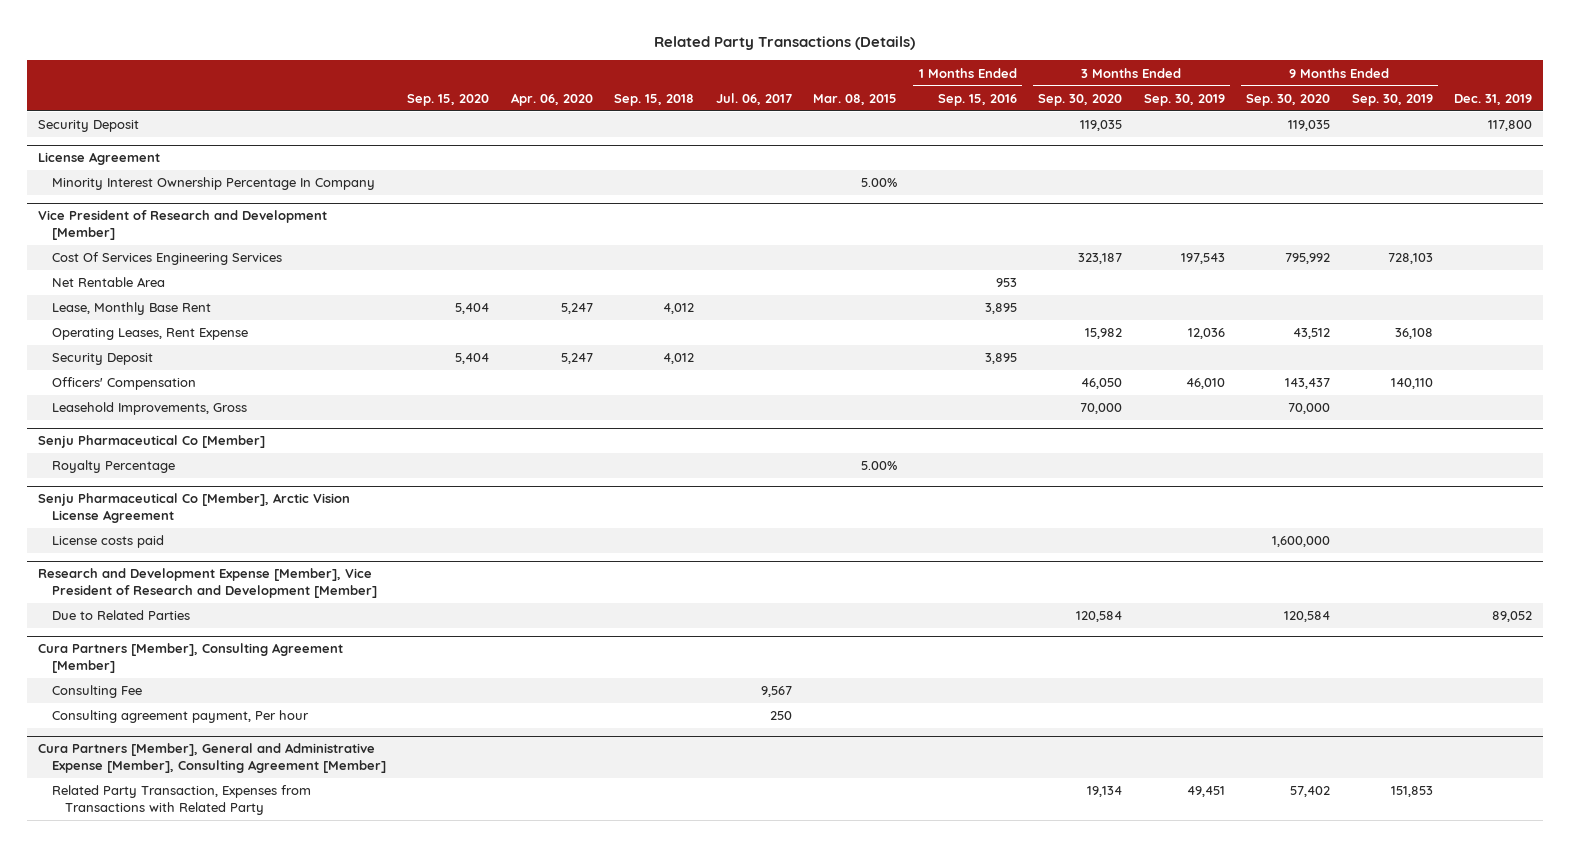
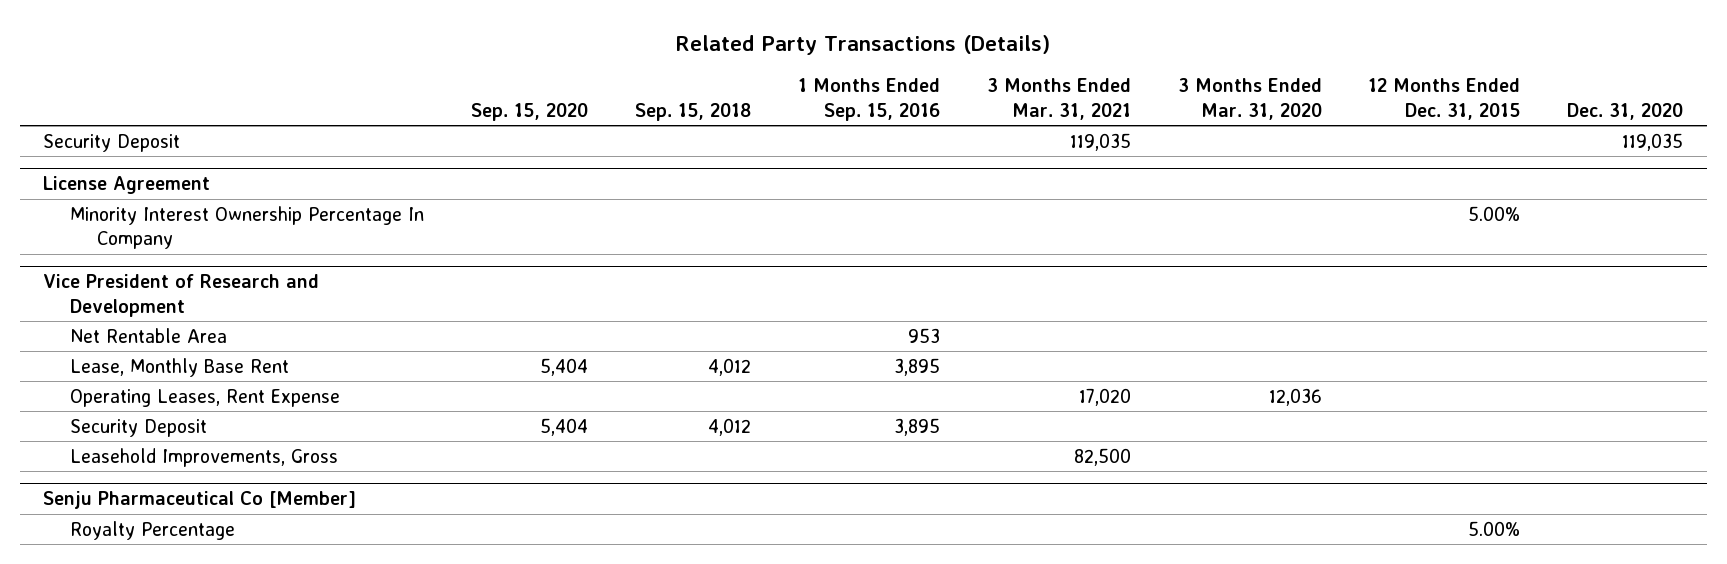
- | Sep. 15, 2020 | Apr. 06, 2020 | Sep. 15, 2018 | Jul. 06, 2017 | Mar. 08, 2015 | 1 Months Ended Sep. 15, 2016 | 3 Months Ended Sep. 30, 2020 | 3 Months Ended Sep. 30, 2019 | 9 Months Ended Sep. 30, 2020 | 9 Months Ended Sep. 30, 2019 | Dec. 31, 2019
+ | Sep. 15, 2020 | Sep. 15, 2018 | 1 Months Ended Sep. 15, 2016 | 3 Months Ended Mar. 31, 2021 | 3 Months Ended Mar. 31, 2020 | 12 Months Ended Dec. 31, 2015 | Dec. 31, 2020
- Vice President of Research and Development [Member]
- Cost Of Services Engineering Services | | | | | | | 323,187 | 197,543 | 795,992 | 728,103 |
+ Vice President of Research and Development
- Officers' Compensation | | | | | | | 46,050 | 46,010 | 143,437 | 140,110 |
- Senju Pharmaceutical Co [Member], Arctic Vision License Agreement
- License costs paid | | | | | | | | | 1,600,000 | |
- Research and Development Expense [Member], Vice President of Research and Development [Member]
- Due to Related Parties | | | | | | | 120,584 | | 120,584 | | 89,052
- Cura Partners [Member], Consulting Agreement [Member]
- Consulting Fee | | | | 9,567 | | | | | | |
- Consulting agreement payment, Per hour | | | | 250 | | | | | | |
- Cura Partners [Member], General and Administrative Expense [Member], Consulting Agreement [Member]
- Related Party Transaction, Expenses from Transactions with Related Party | | | | | | | 19,134 | 49,451 | 57,402 | 151,853 |

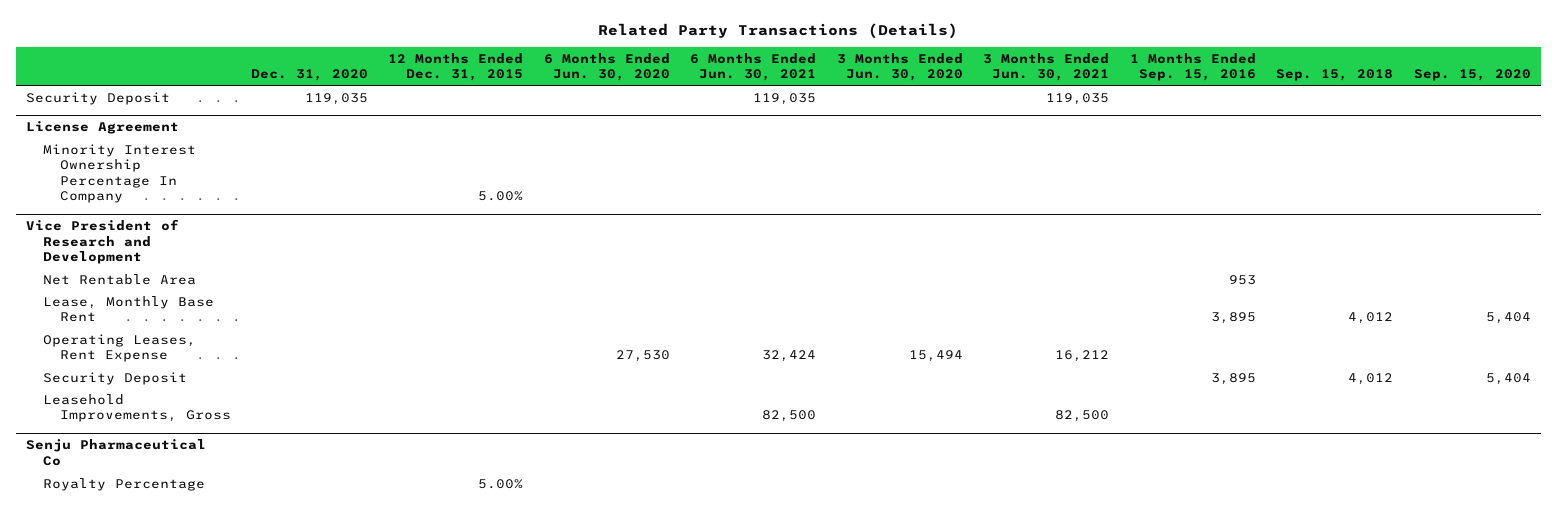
- | Sep. 15, 2020 | Sep. 15, 2018 | 1 Months Ended Sep. 15, 2016 | 3 Months Ended Mar. 31, 2021 | 3 Months Ended Mar. 31, 2020 | 12 Months Ended Dec. 31, 2015 | Dec. 31, 2020
+ | Dec. 31, 2020 | 12 Months Ended Dec. 31, 2015 | 6 Months Ended Jun. 30, 2020 | 6 Months Ended Jun. 30, 2021 | 3 Months Ended Jun. 30, 2020 | 3 Months Ended Jun. 30, 2021 | 1 Months Ended Sep. 15, 2016 | Sep. 15, 2018 | Sep. 15, 2020
- Senju Pharmaceutical Co [Member]
+ Senju Pharmaceutical Co

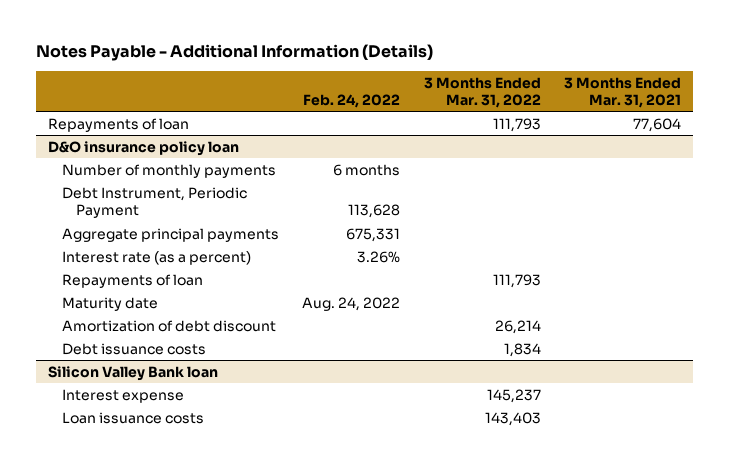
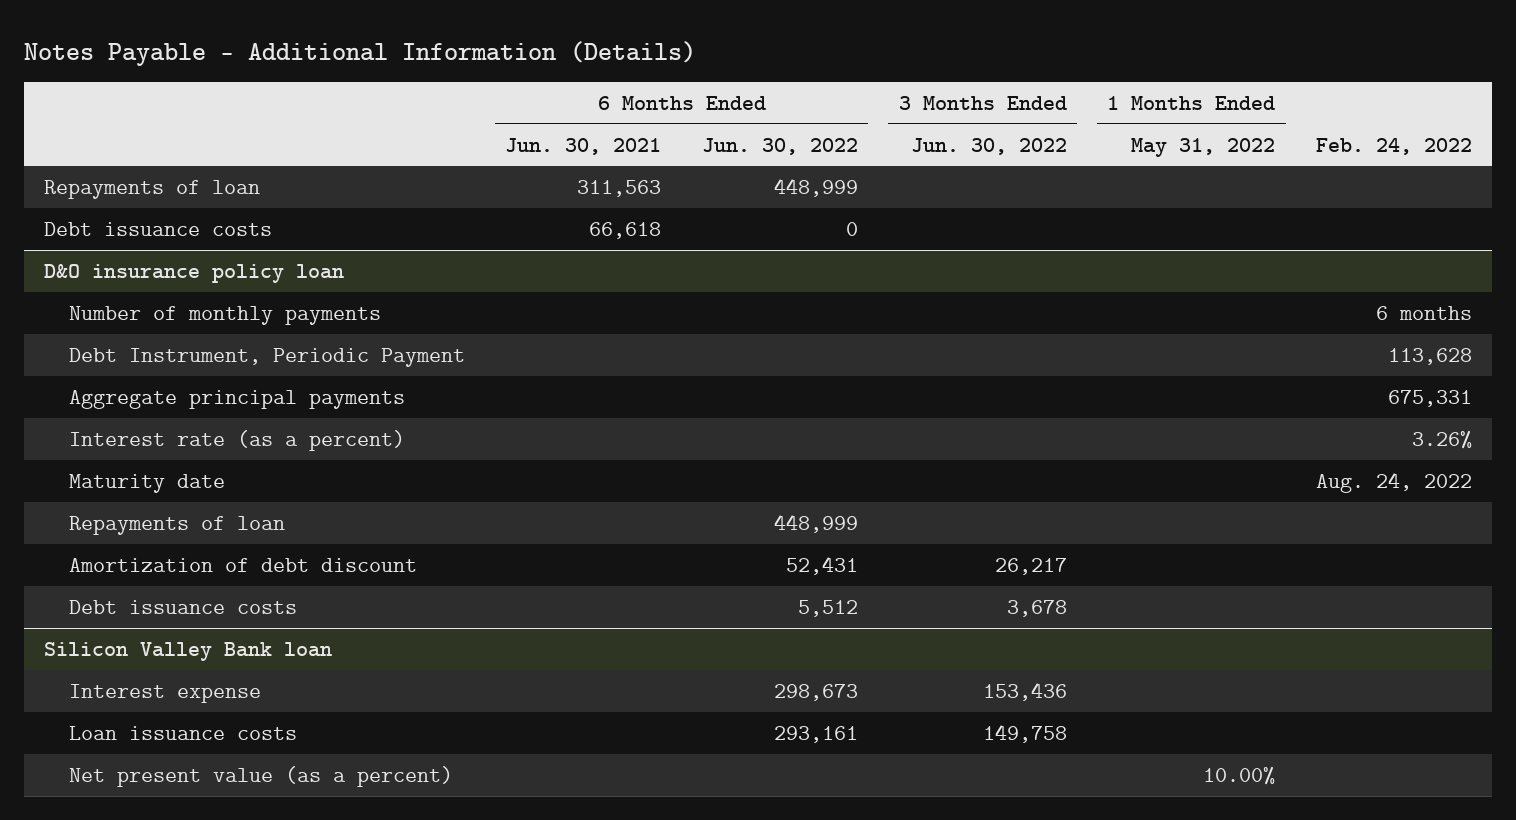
- | Feb. 24, 2022 | 3 Months Ended Mar. 31, 2022 | 3 Months Ended Mar. 31, 2021
+ | 6 Months Ended Jun. 30, 2021 | 6 Months Ended Jun. 30, 2022 | 3 Months Ended Jun. 30, 2022 | 1 Months Ended May 31, 2022 | Feb. 24, 2022
+ Debt issuance costs | 66,618 | 0 | | |
@ D&O insurance policy loan
moved down: Repayments of loan | | 448,999 | | |
@ Silicon Valley Bank loan
+ Net present value (as a percent) | | | | 10.00% |

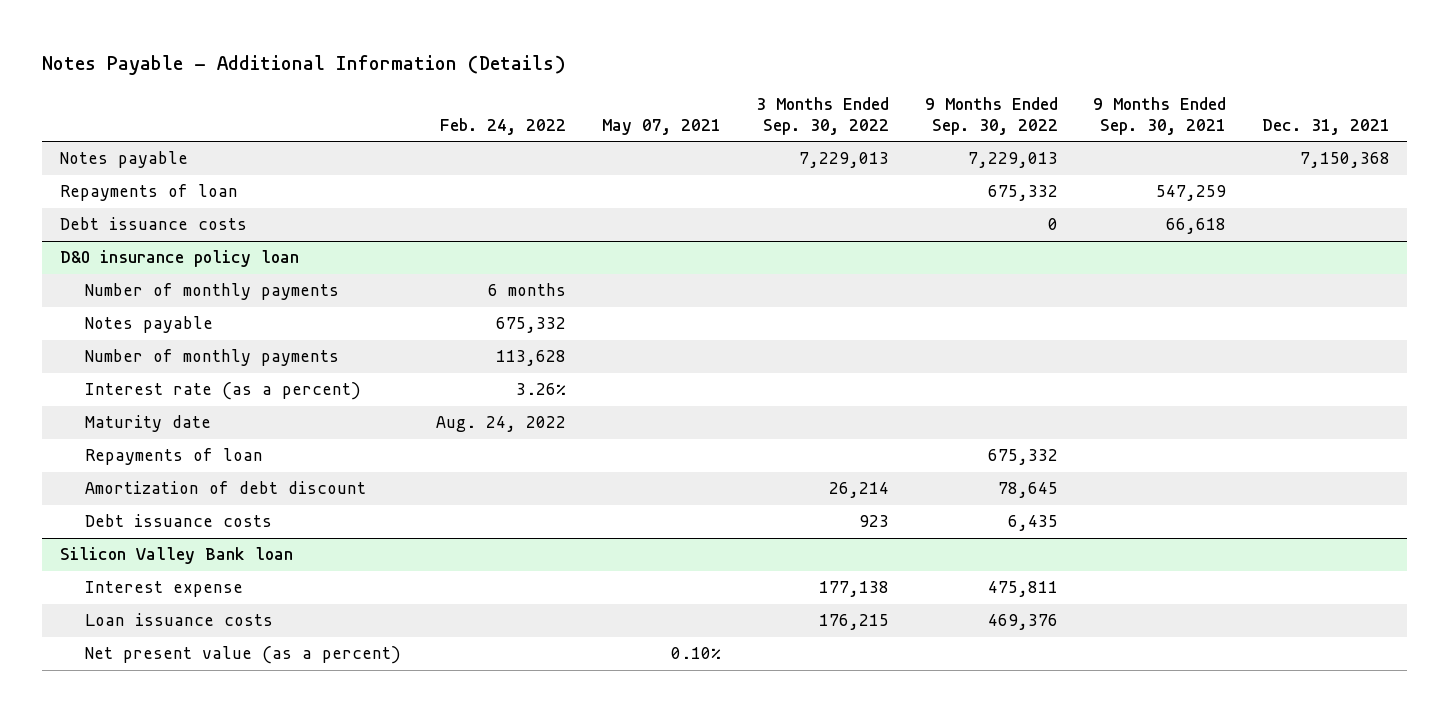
- | 6 Months Ended Jun. 30, 2021 | 6 Months Ended Jun. 30, 2022 | 3 Months Ended Jun. 30, 2022 | 1 Months Ended May 31, 2022 | Feb. 24, 2022
+ | Feb. 24, 2022 | May 07, 2021 | 3 Months Ended Sep. 30, 2022 | 9 Months Ended Sep. 30, 2022 | 9 Months Ended Sep. 30, 2021 | Dec. 31, 2021
+ Notes payable | | | 7,229,013 | 7,229,013 | | 7,150,368
@ D&O insurance policy loan
- Debt Instrument, Periodic Payment | | | | | 113,628
- Aggregate principal payments | | | | | 675,331
+ Notes payable | 675,332 | | | | |
+ Number of monthly payments | 113,628 | | | | |

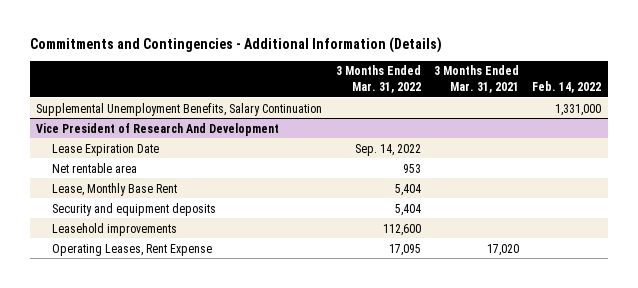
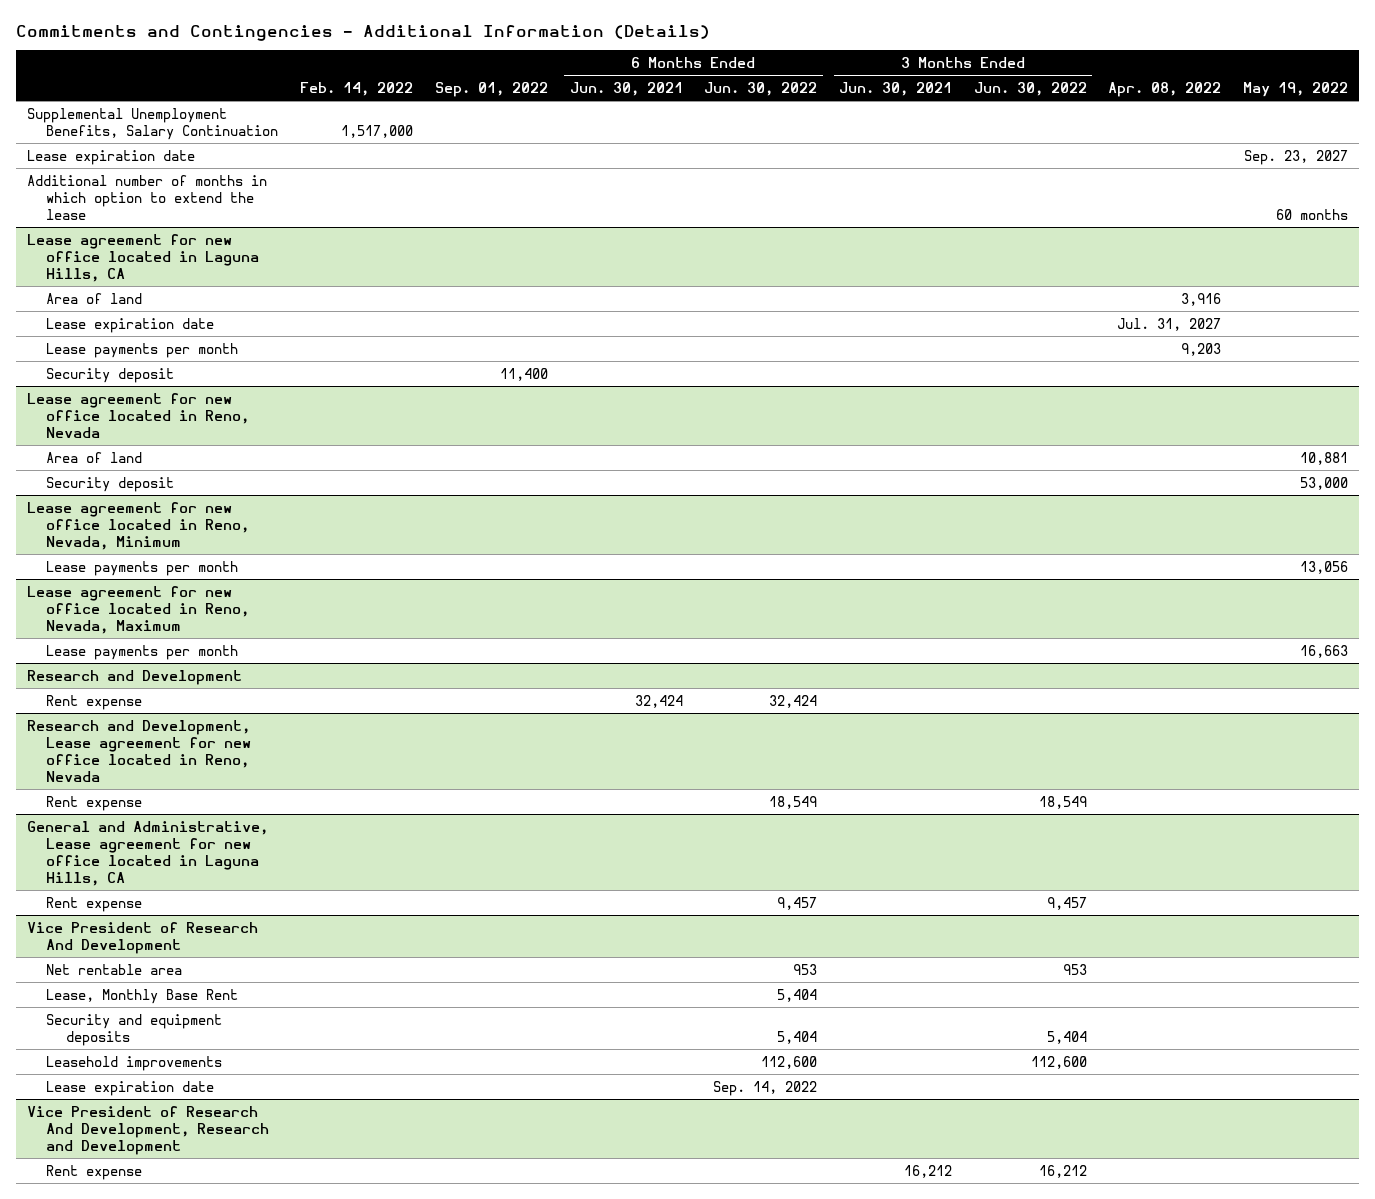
- | 3 Months Ended Mar. 31, 2022 | 3 Months Ended Mar. 31, 2021 | Feb. 14, 2022
+ | Feb. 14, 2022 | Sep. 01, 2022 | 6 Months Ended Jun. 30, 2021 | 6 Months Ended Jun. 30, 2022 | 3 Months Ended Jun. 30, 2021 | 3 Months Ended Jun. 30, 2022 | Apr. 08, 2022 | May 19, 2022
- Supplemental Unemployment Benefits, Salary Continuation | | | 1,331,000
+ Supplemental Unemployment Benefits, Salary Continuation | 1,517,000 | | | | | | |
+ Lease expiration date | | | | | | | | Sep. 23, 2027
+ Additional number of months in which option to extend the lease | | | | | | | | 60 months
+ Lease agreement for new office located in Laguna Hills, CA
+ Area of land | | | | | | | 3,916 |
+ Lease expiration date | | | | | | | Jul. 31, 2027 |
+ Lease payments per month | | | | | | | 9,203 |
+ Security deposit | | 11,400 | | | | | |
+ Lease agreement for new office located in Reno, Nevada
+ Area of land | | | | | | | | 10,881
+ Security deposit | | | | | | | | 53,000
+ Lease agreement for new office located in Reno, Nevada, Minimum
+ Lease payments per month | | | | | | | | 13,056
+ Lease agreement for new office located in Reno, Nevada, Maximum
+ Lease payments per month | | | | | | | | 16,663
+ Research and Development
+ Rent expense | | | 32,424 | 32,424 | | | |
+ Research and Development, Lease agreement for new office located in Reno, Nevada
+ Rent expense | | | | 18,549 | | 18,549 | |
+ General and Administrative, Lease agreement for new office located in Laguna Hills, CA
+ Rent expense | | | | 9,457 | | 9,457 | |
@ Vice President of Research And Development
- Lease Expiration Date | Sep. 14, 2022 | |
- Operating Leases, Rent Expense | 17,095 | 17,020 |
+ Lease expiration date | | | | Sep. 14, 2022 | | | |
+ Vice President of Research And Development, Research and Development
+ Rent expense | | | | | 16,212 | 16,212 | |

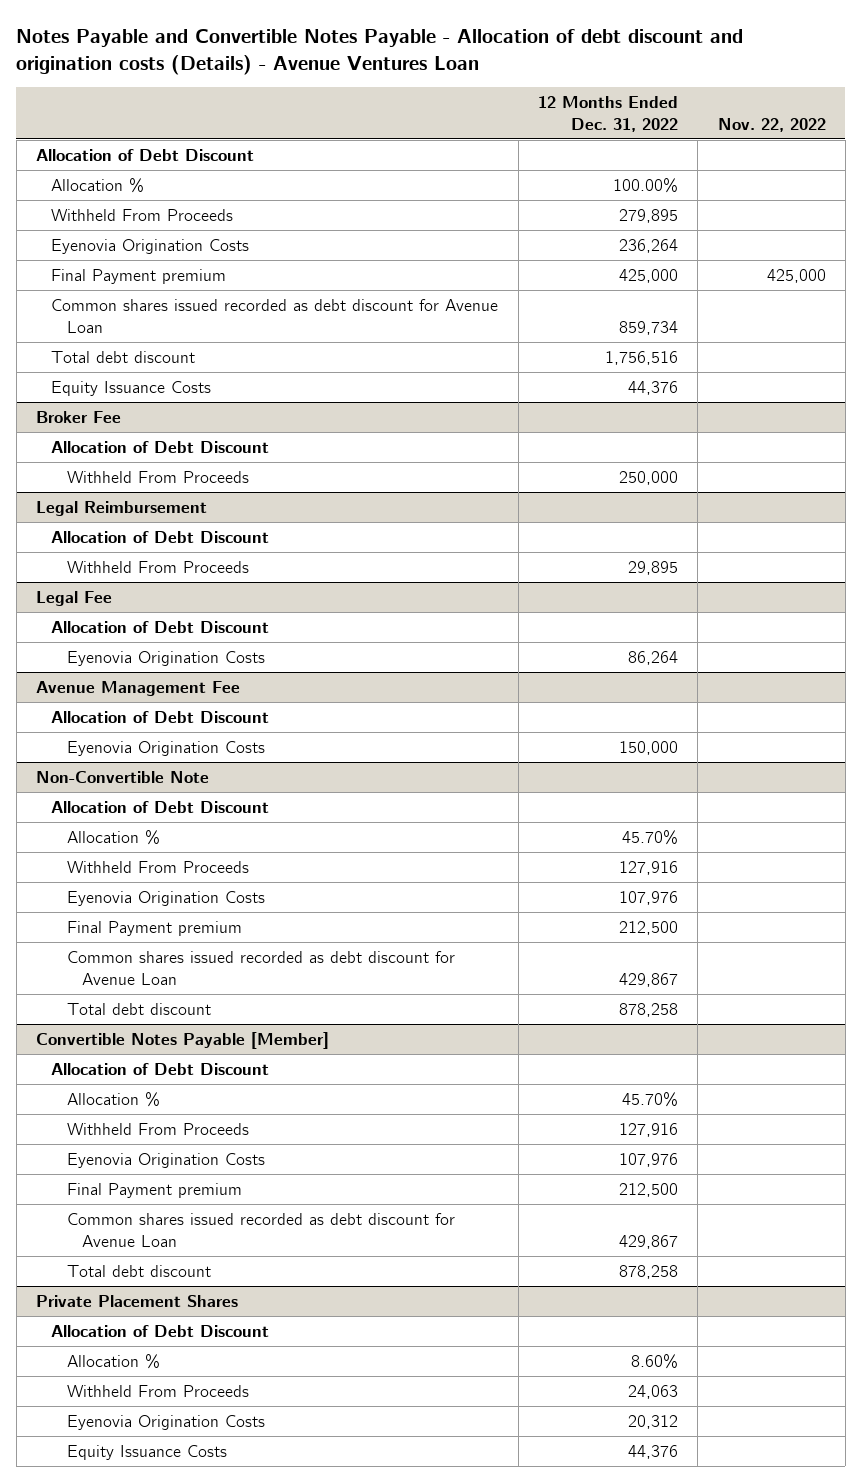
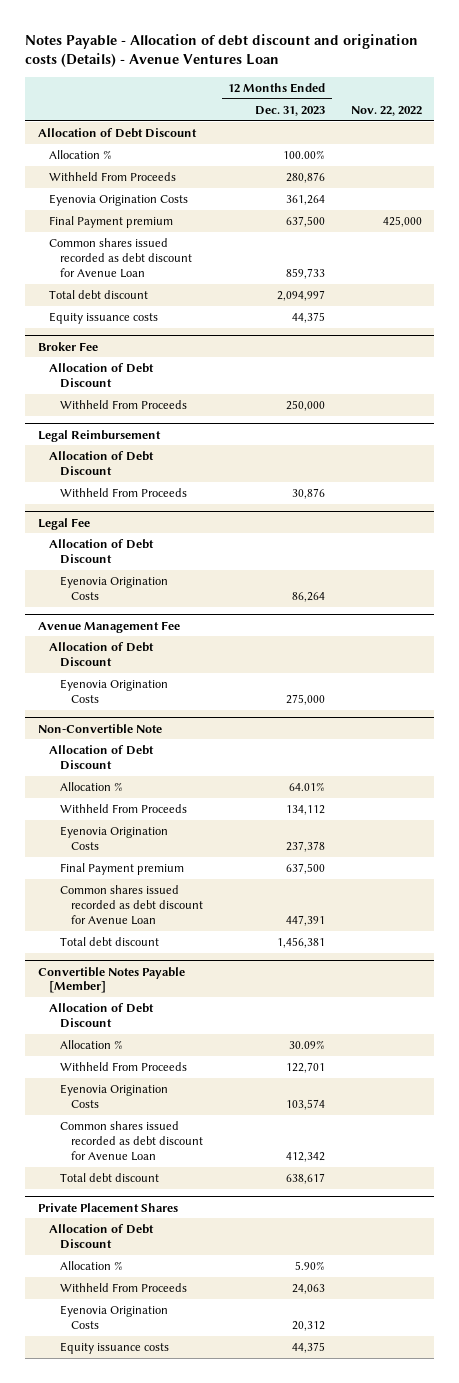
- Notes Payable and Convertible Notes Payable - Allocation of debt discount and origination costs (Details) - Avenue Ventures Loan
+ Notes Payable - Allocation of debt discount and origination costs (Details) - Avenue Ventures Loan
- | 12 Months Ended Dec. 31, 2022 | Nov. 22, 2022
+ | 12 Months Ended Dec. 31, 2023 | Nov. 22, 2022
- Equity Issuance Costs | 44,376 |
+ Equity issuance costs | 44,375 |
@ Convertible Notes Payable [Member]
- Final Payment premium | 212,500 |
@ Private Placement Shares
- Equity Issuance Costs | 44,376 |
+ Equity issuance costs | 44,375 |

